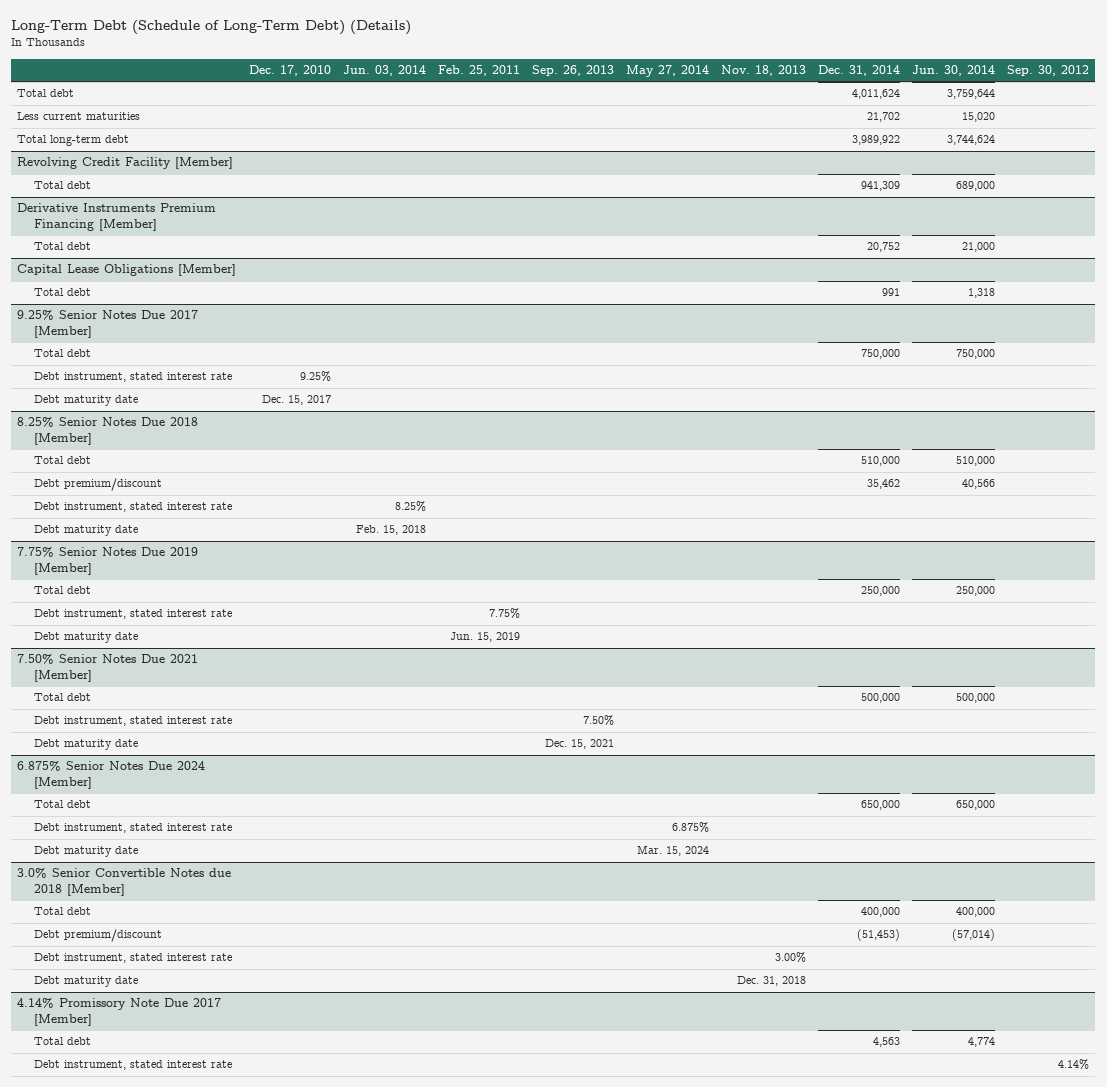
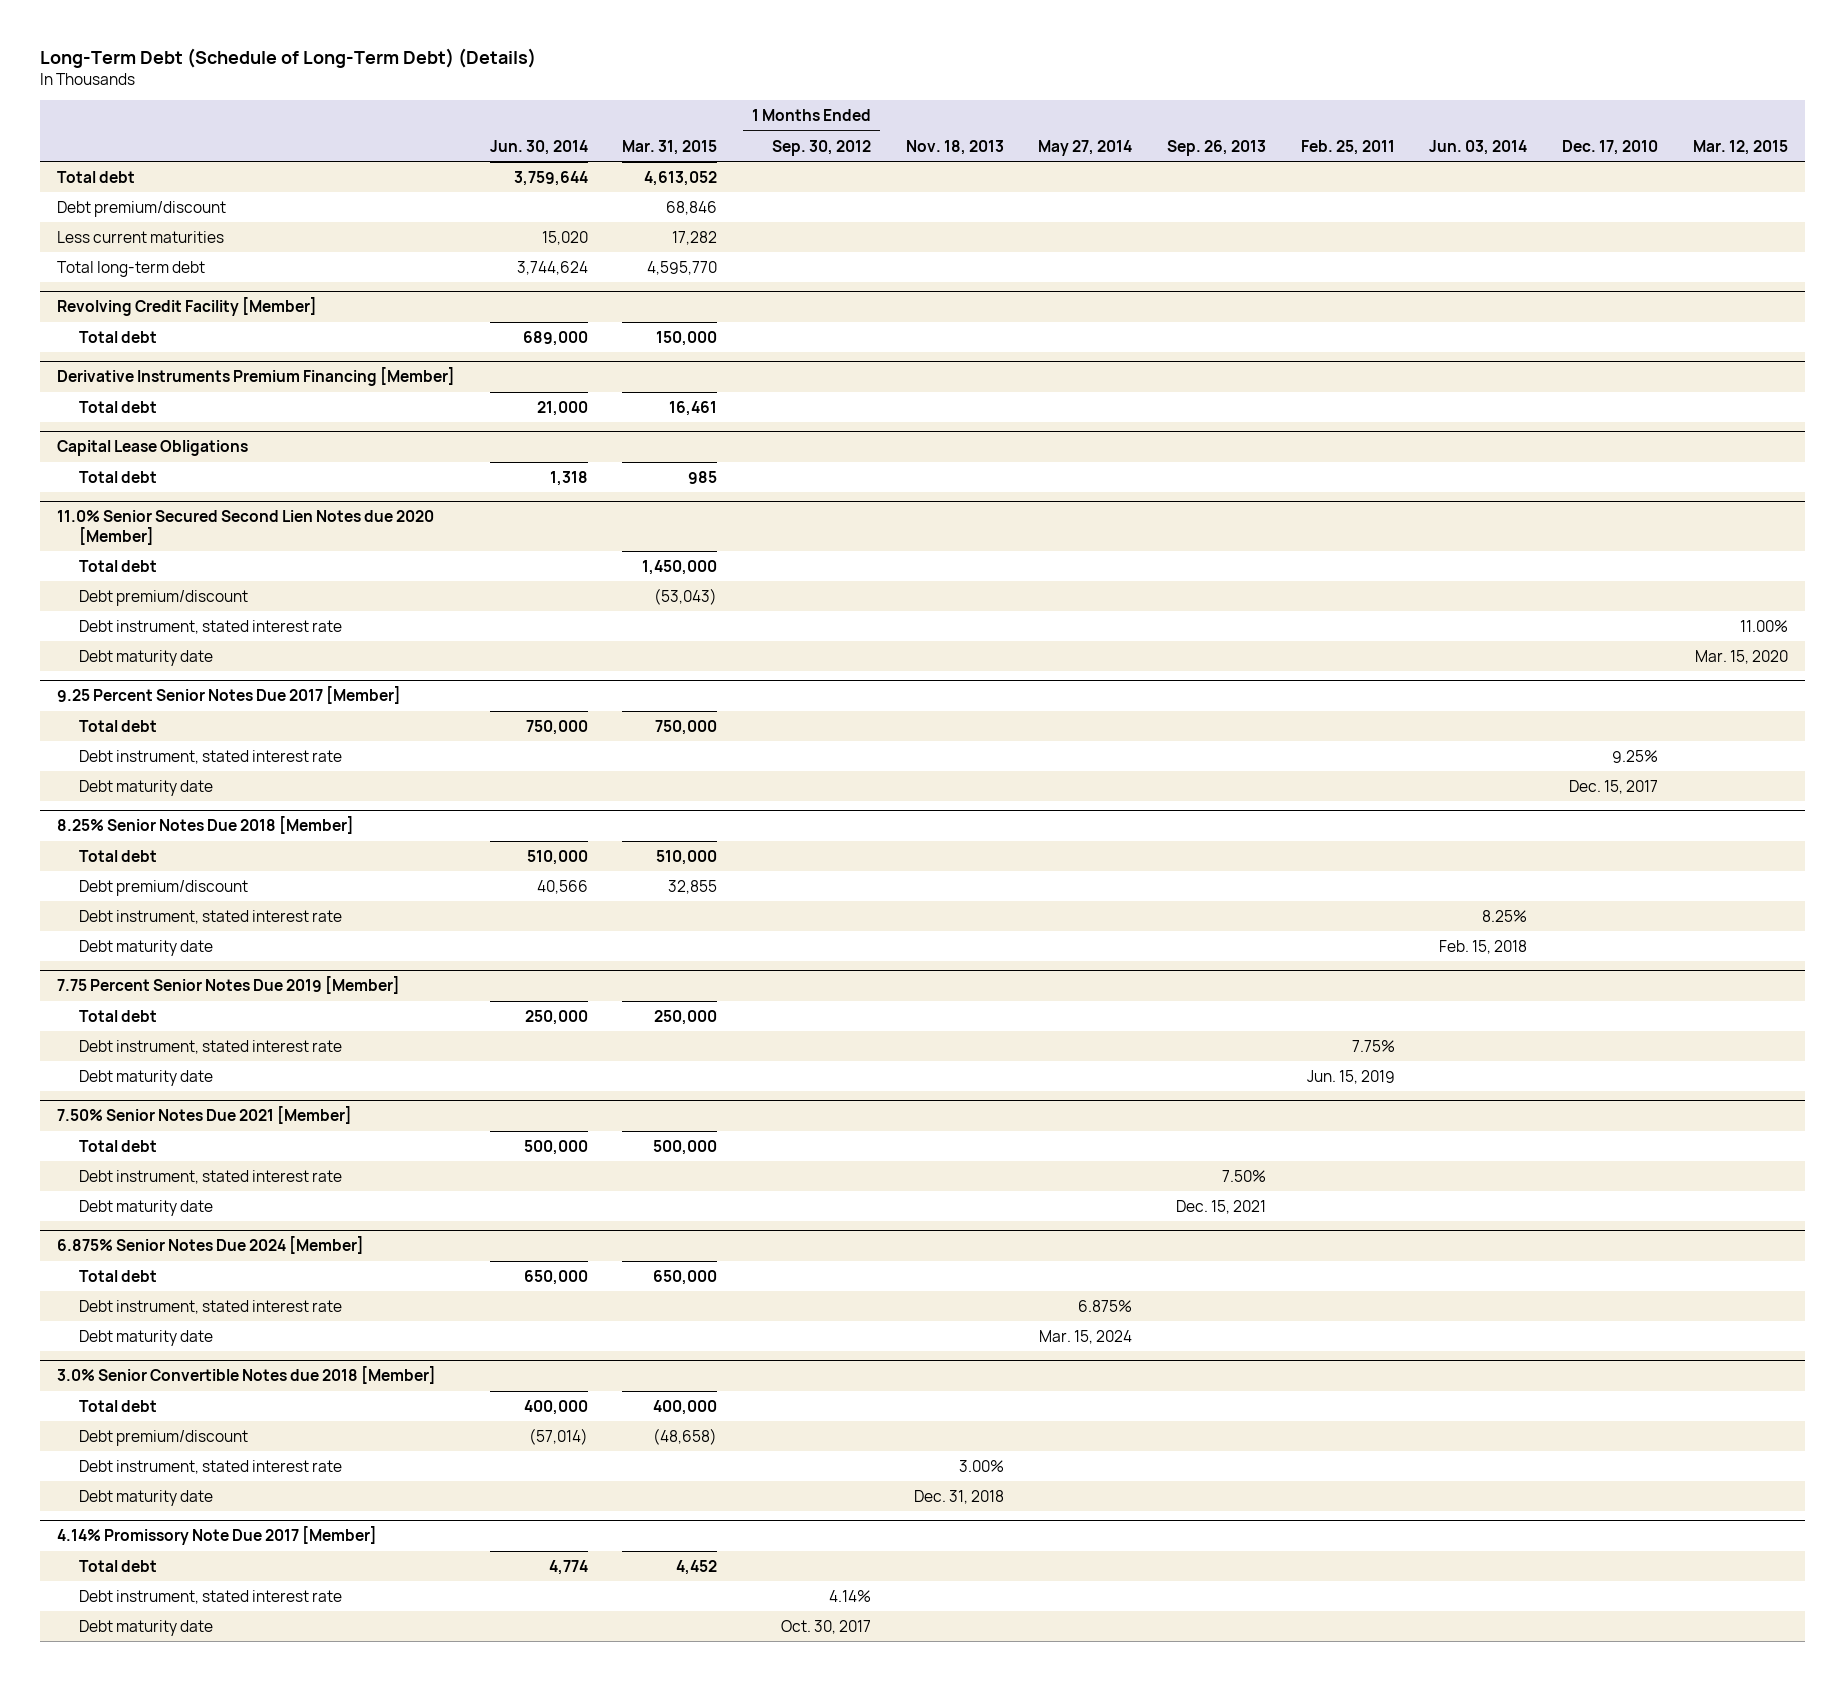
- | Dec. 17, 2010 | Jun. 03, 2014 | Feb. 25, 2011 | Sep. 26, 2013 | May 27, 2014 | Nov. 18, 2013 | Dec. 31, 2014 | Jun. 30, 2014 | Sep. 30, 2012
+ | Jun. 30, 2014 | Mar. 31, 2015 | 1 Months Ended Sep. 30, 2012 | Nov. 18, 2013 | May 27, 2014 | Sep. 26, 2013 | Feb. 25, 2011 | Jun. 03, 2014 | Dec. 17, 2010 | Mar. 12, 2015
+ Debt premium/discount | | 68,846 | | | | | | | |
- Capital Lease Obligations [Member]
+ Capital Lease Obligations
- 9.25% Senior Notes Due 2017 [Member]
+ 11.0% Senior Secured Second Lien Notes due 2020 [Member]
+ Total debt | | 1,450,000 | | | | | | | |
+ Debt premium/discount | | (53,043) | | | | | | | |
+ Debt instrument, stated interest rate | | | | | | | | | | 11.00%
+ Debt maturity date | | | | | | | | | | Mar. 15, 2020
+ 9.25 Percent Senior Notes Due 2017 [Member]
- 7.75% Senior Notes Due 2019 [Member]
+ 7.75 Percent Senior Notes Due 2019 [Member]
@ 4.14% Promissory Note Due 2017 [Member]
+ Debt maturity date | | | Oct. 30, 2017 | | | | | | |

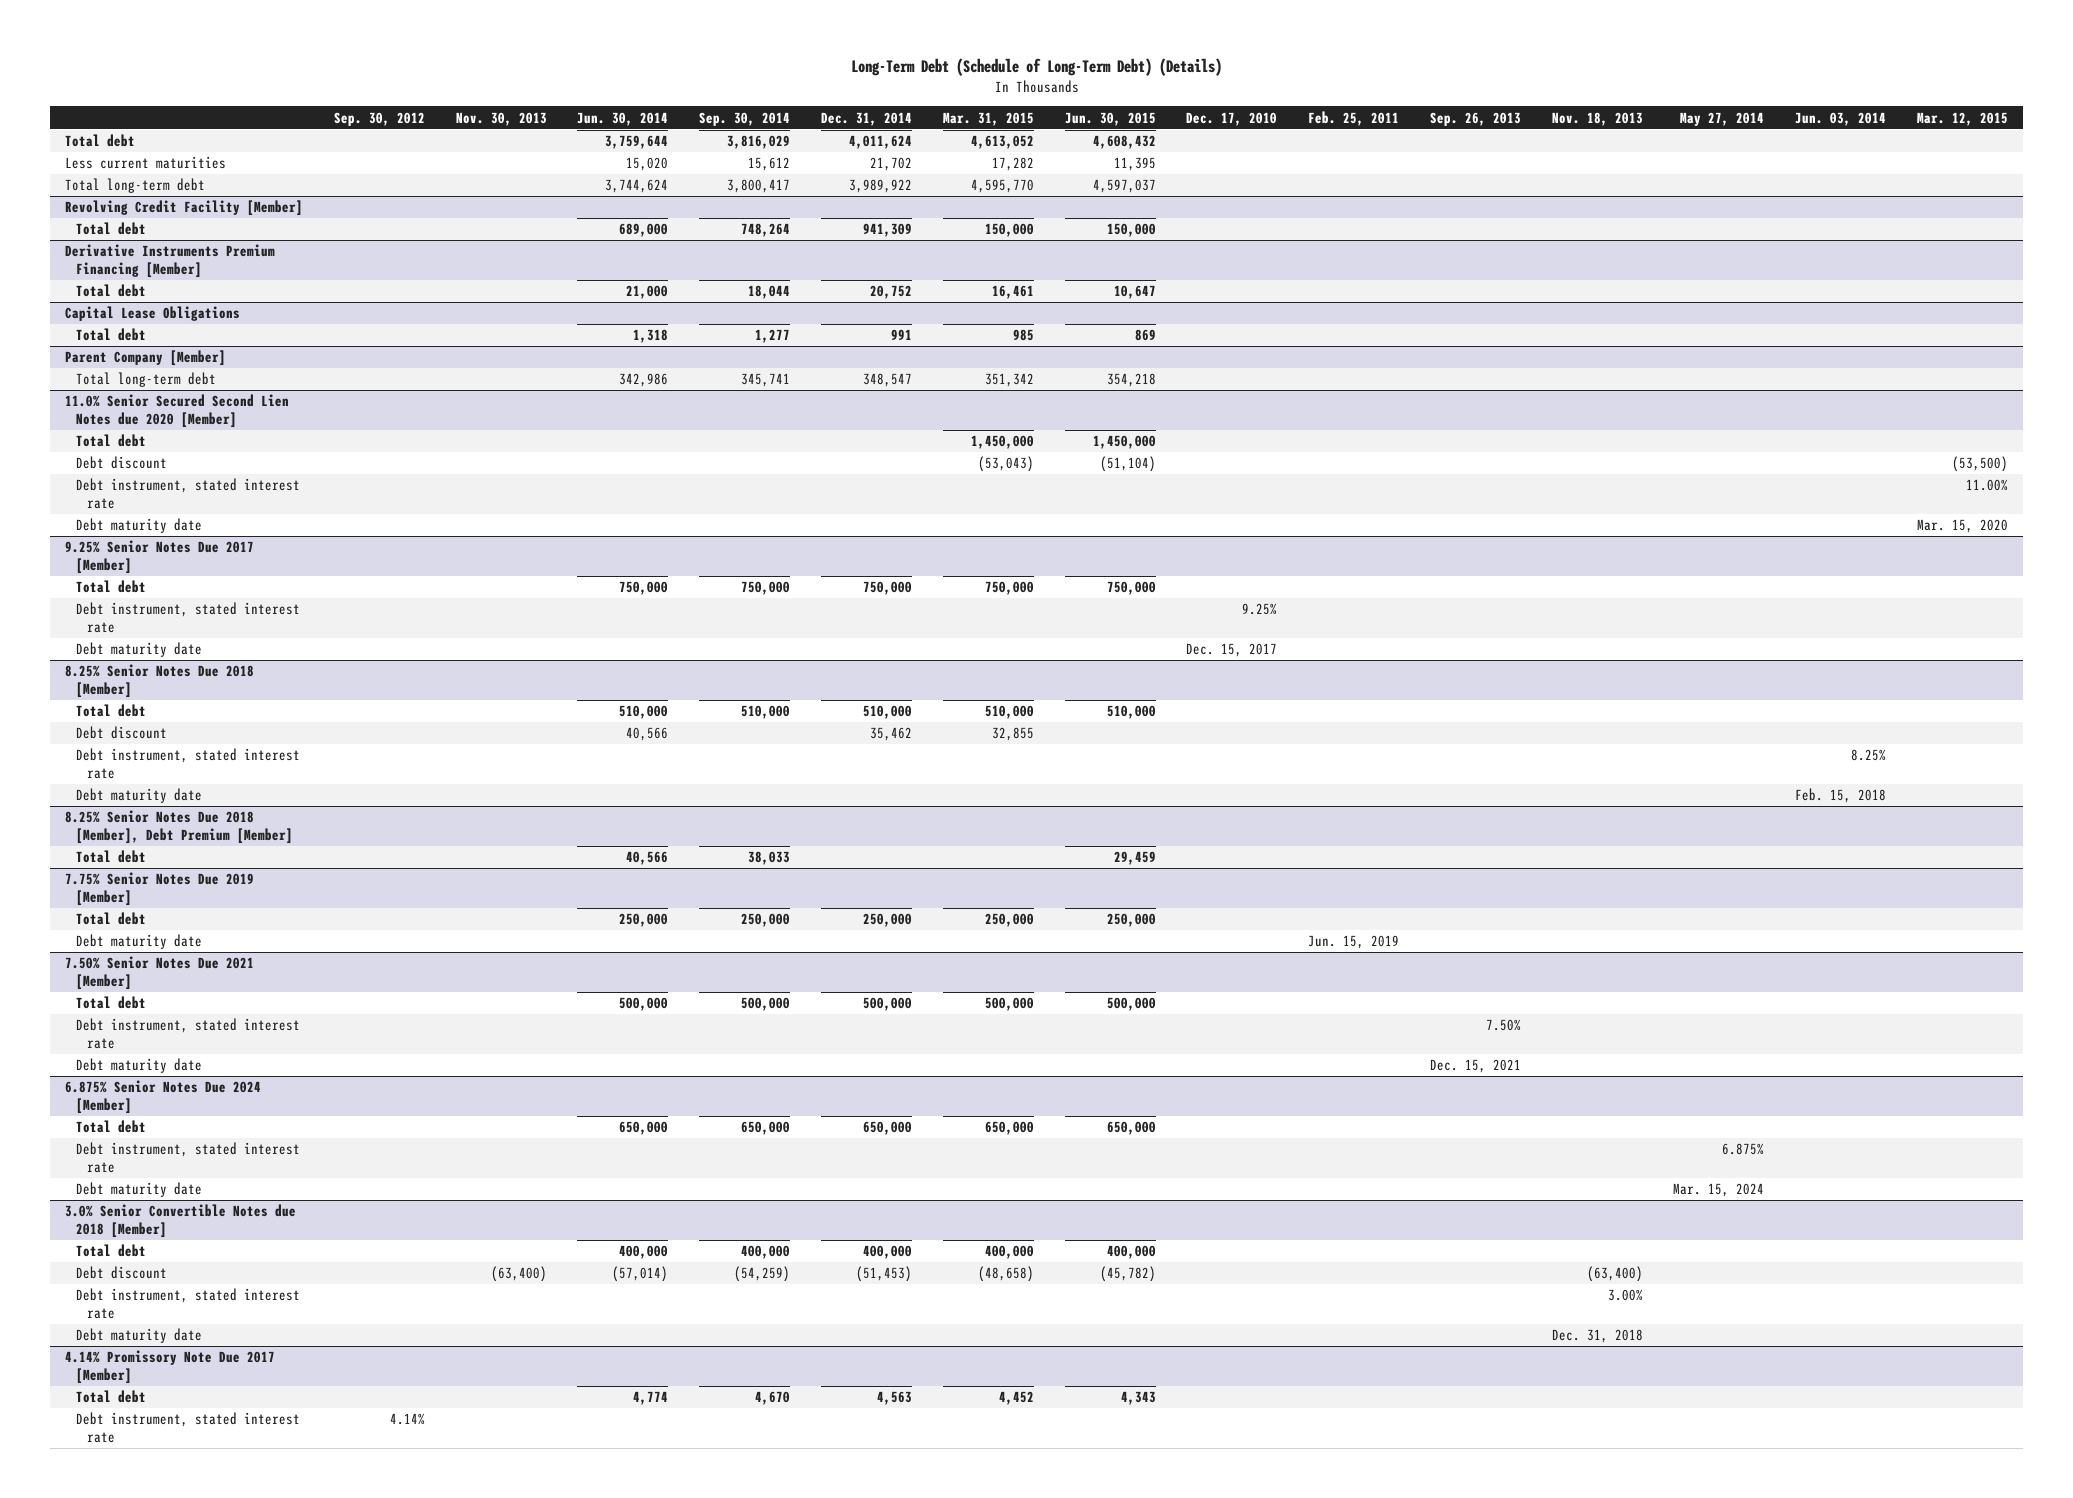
- | Jun. 30, 2014 | Mar. 31, 2015 | 1 Months Ended Sep. 30, 2012 | Nov. 18, 2013 | May 27, 2014 | Sep. 26, 2013 | Feb. 25, 2011 | Jun. 03, 2014 | Dec. 17, 2010 | Mar. 12, 2015
+ | Sep. 30, 2012 | Nov. 30, 2013 | Jun. 30, 2014 | Sep. 30, 2014 | Dec. 31, 2014 | Mar. 31, 2015 | Jun. 30, 2015 | Dec. 17, 2010 | Feb. 25, 2011 | Sep. 26, 2013 | Nov. 18, 2013 | May 27, 2014 | Jun. 03, 2014 | Mar. 12, 2015
- Debt premium/discount | | 68,846 | | | | | | | |
+ Parent Company [Member]
+ Total long-term debt | | | 342,986 | 345,741 | 348,547 | 351,342 | 354,218 | | | | | | |
@ 11.0% Senior Secured Second Lien Notes due 2020 [Member]
- Debt premium/discount | | (53,043) | | | | | | | |
+ Debt discount | | | | | | (53,043) | (51,104) | | | | | | | (53,500)
- 9.25 Percent Senior Notes Due 2017 [Member]
+ 9.25% Senior Notes Due 2017 [Member]
@ 8.25% Senior Notes Due 2018 [Member]
- Debt premium/discount | 40,566 | 32,855 | | | | | | | |
+ Debt discount | | | 40,566 | | 35,462 | 32,855 | | | | | | | |
- 7.75 Percent Senior Notes Due 2019 [Member]
+ 8.25% Senior Notes Due 2018 [Member], Debt Premium [Member]
+ Total debt | | | 40,566 | 38,033 | | | 29,459 | | | | | | |
+ 7.75% Senior Notes Due 2019 [Member]
- Debt instrument, stated interest rate | | | | | | | 7.75% | | |
@ 3.0% Senior Convertible Notes due 2018 [Member]
- Debt premium/discount | (57,014) | (48,658) | | | | | | | |
+ Debt discount | | (63,400) | (57,014) | (54,259) | (51,453) | (48,658) | (45,782) | | | | (63,400) | | |
@ 4.14% Promissory Note Due 2017 [Member]
- Debt maturity date | | | Oct. 30, 2017 | | | | | | |

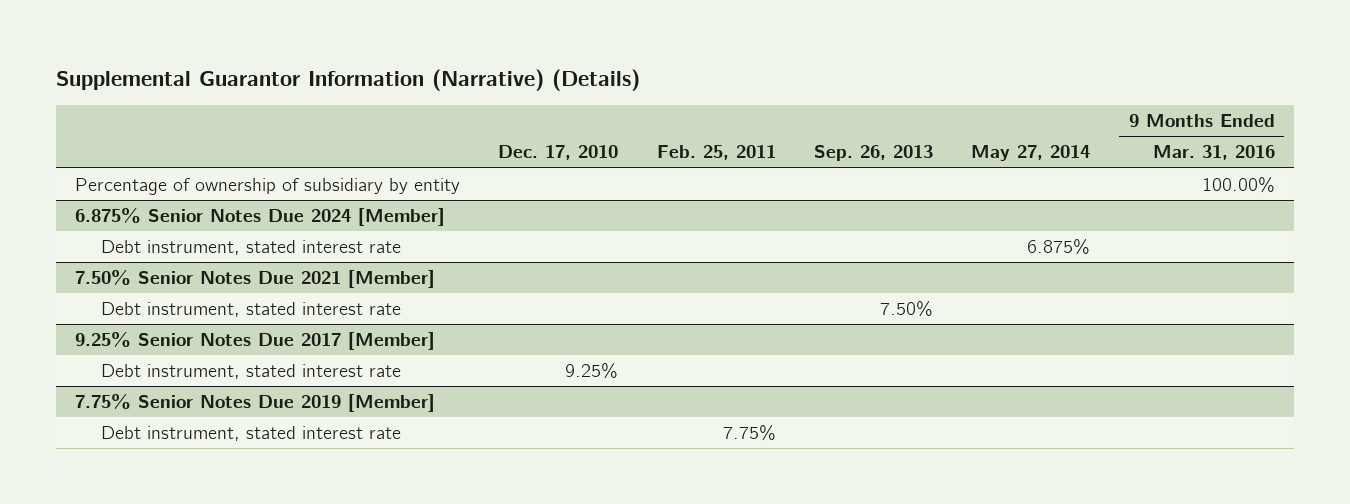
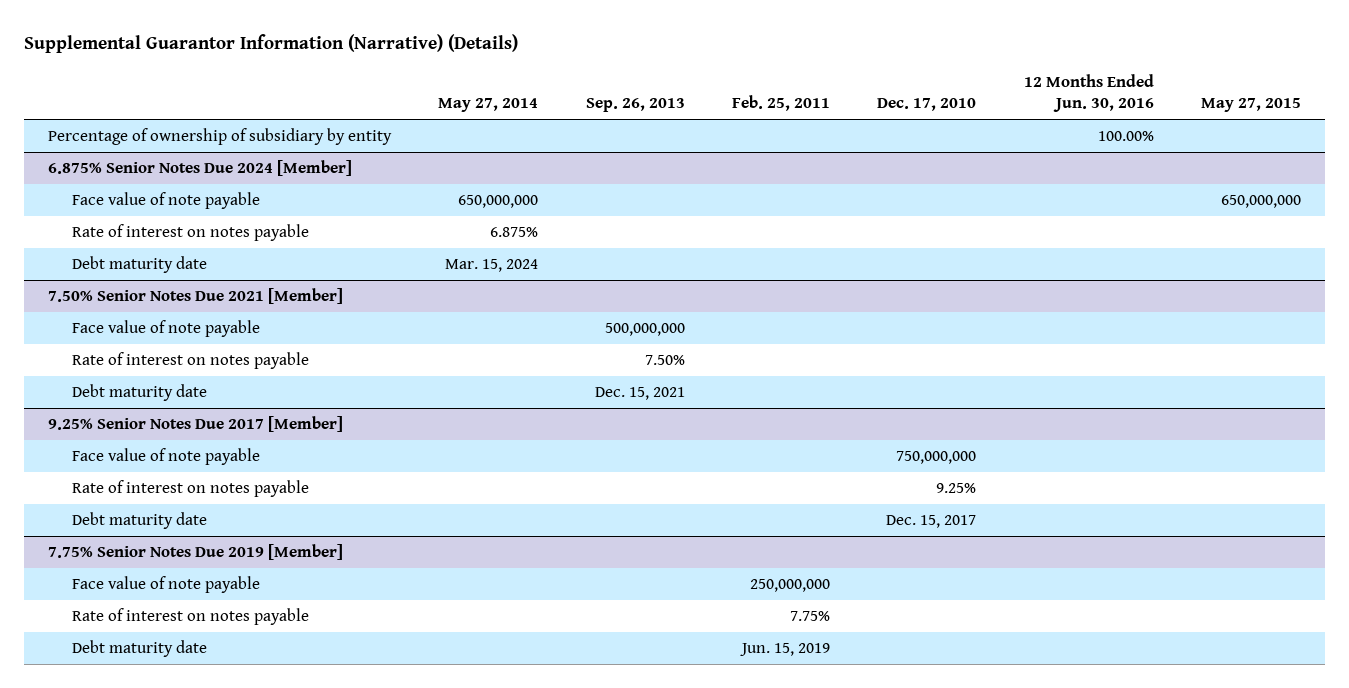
- | Dec. 17, 2010 | Feb. 25, 2011 | Sep. 26, 2013 | May 27, 2014 | 9 Months Ended Mar. 31, 2016
+ | May 27, 2014 | Sep. 26, 2013 | Feb. 25, 2011 | Dec. 17, 2010 | 12 Months Ended Jun. 30, 2016 | May 27, 2015
@ 6.875% Senior Notes Due 2024 [Member]
- Debt instrument, stated interest rate | | | | 6.875% |
+ Face value of note payable | 650,000,000 | | | | | 650,000,000
+ Rate of interest on notes payable | 6.875% | | | | |
+ Debt maturity date | Mar. 15, 2024 | | | | |
@ 7.50% Senior Notes Due 2021 [Member]
- Debt instrument, stated interest rate | | | 7.50% | |
+ Face value of note payable | | 500,000,000 | | | |
+ Rate of interest on notes payable | | 7.50% | | | |
+ Debt maturity date | | Dec. 15, 2021 | | | |
@ 9.25% Senior Notes Due 2017 [Member]
- Debt instrument, stated interest rate | 9.25% | | | |
+ Face value of note payable | | | | 750,000,000 | |
+ Rate of interest on notes payable | | | | 9.25% | |
+ Debt maturity date | | | | Dec. 15, 2017 | |
@ 7.75% Senior Notes Due 2019 [Member]
- Debt instrument, stated interest rate | | 7.75% | | |
+ Face value of note payable | | | 250,000,000 | | |
+ Rate of interest on notes payable | | | 7.75% | | |
+ Debt maturity date | | | Jun. 15, 2019 | | |

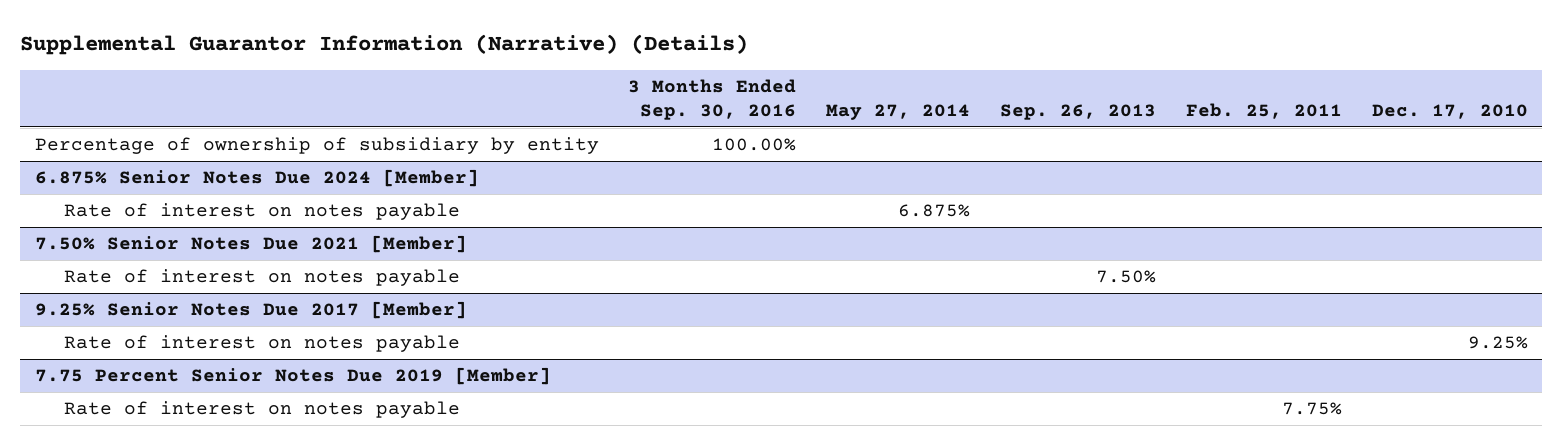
- | May 27, 2014 | Sep. 26, 2013 | Feb. 25, 2011 | Dec. 17, 2010 | 12 Months Ended Jun. 30, 2016 | May 27, 2015
+ | 3 Months Ended Sep. 30, 2016 | May 27, 2014 | Sep. 26, 2013 | Feb. 25, 2011 | Dec. 17, 2010
@ 6.875% Senior Notes Due 2024 [Member]
- Face value of note payable | 650,000,000 | | | | | 650,000,000
- Debt maturity date | Mar. 15, 2024 | | | | |
@ 7.50% Senior Notes Due 2021 [Member]
- Face value of note payable | | 500,000,000 | | | |
- Debt maturity date | | Dec. 15, 2021 | | | |
@ 9.25% Senior Notes Due 2017 [Member]
- Face value of note payable | | | | 750,000,000 | |
- Debt maturity date | | | | Dec. 15, 2017 | |
- 7.75% Senior Notes Due 2019 [Member]
- Face value of note payable | | | 250,000,000 | | |
+ 7.75 Percent Senior Notes Due 2019 [Member]
- Debt maturity date | | | Jun. 15, 2019 | | |

